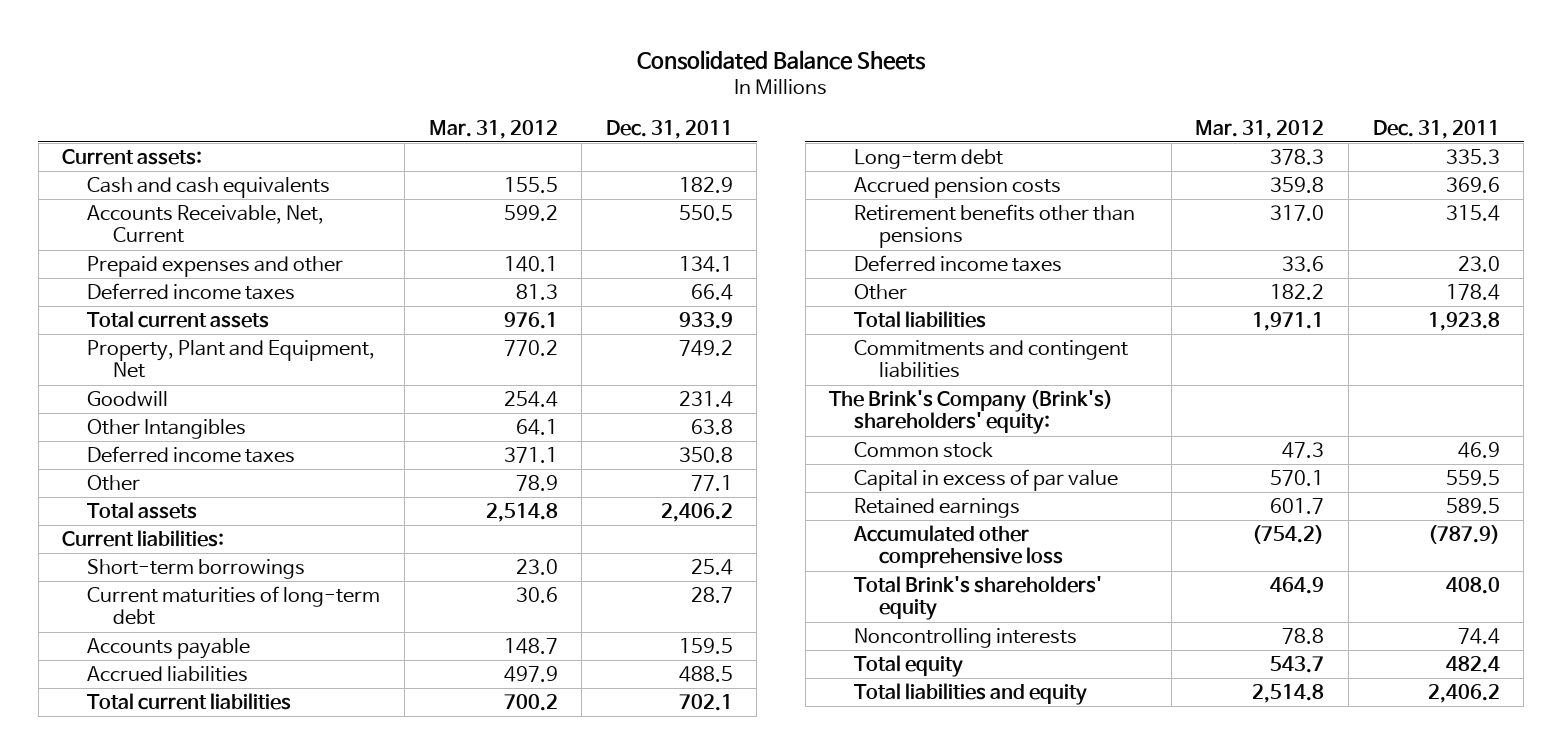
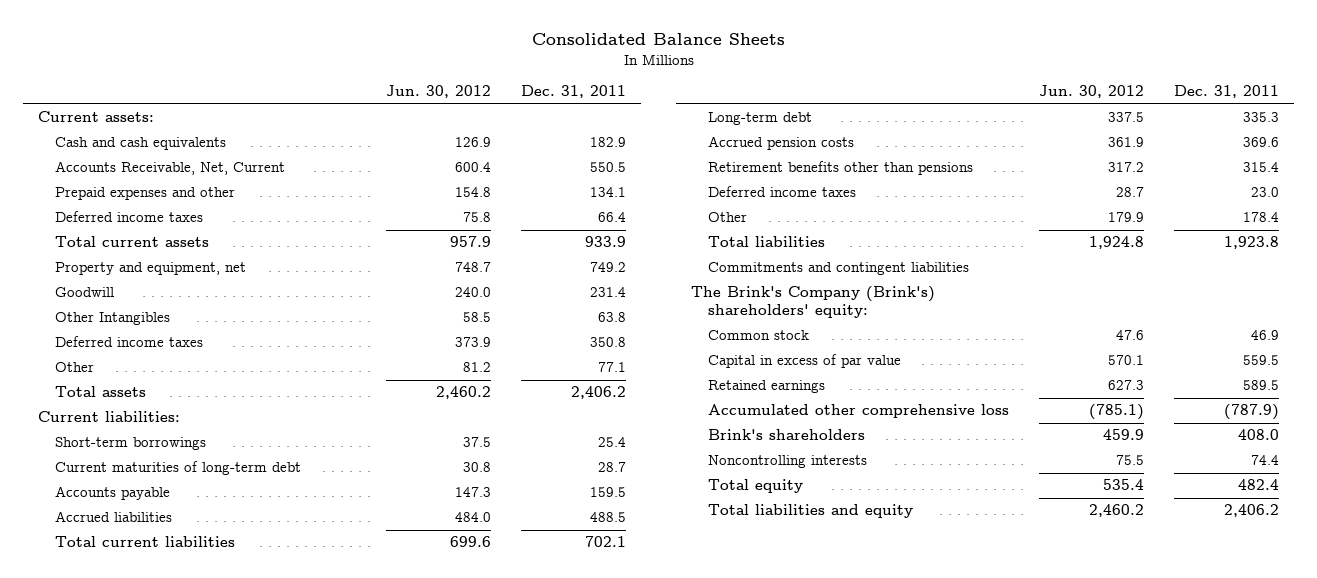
- | Mar. 31, 2012 | Dec. 31, 2011
+ | Jun. 30, 2012 | Dec. 31, 2011
- Property, Plant and Equipment, Net | 770.2 | 749.2
+ Property and equipment, net | 748.7 | 749.2
- Total Brink's shareholders' equity | 464.9 | 408.0
+ Brink's shareholders | 459.9 | 408.0

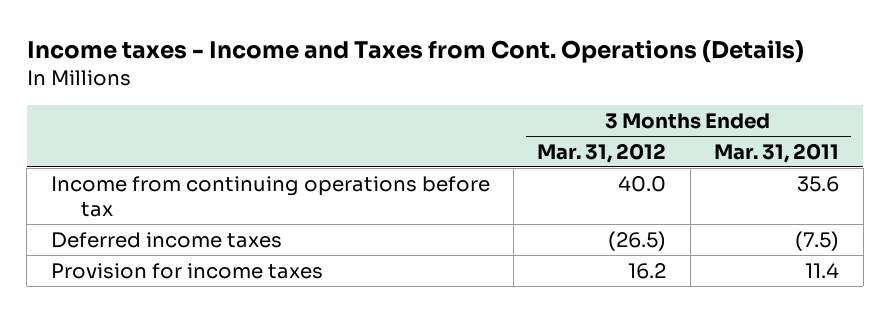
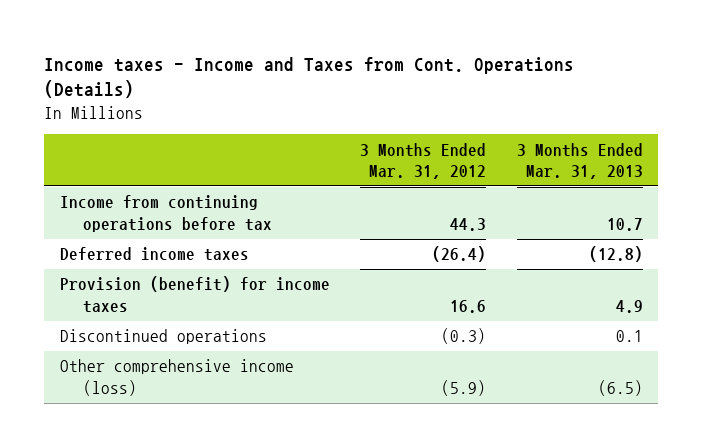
- | 3 Months Ended Mar. 31, 2012 | 3 Months Ended Mar. 31, 2011
+ | 3 Months Ended Mar. 31, 2012 | 3 Months Ended Mar. 31, 2013
- Income from continuing operations before tax | 40.0 | 35.6
- Deferred income taxes | (26.5) | (7.5)
- Provision for income taxes | 16.2 | 11.4
+ Income from continuing operations before tax | 44.3 | 10.7
+ Deferred income taxes | (26.4) | (12.8)
+ Provision (benefit) for income taxes | 16.6 | 4.9
+ Discontinued operations | (0.3) | 0.1
+ Other comprehensive income (loss) | (5.9) | (6.5)

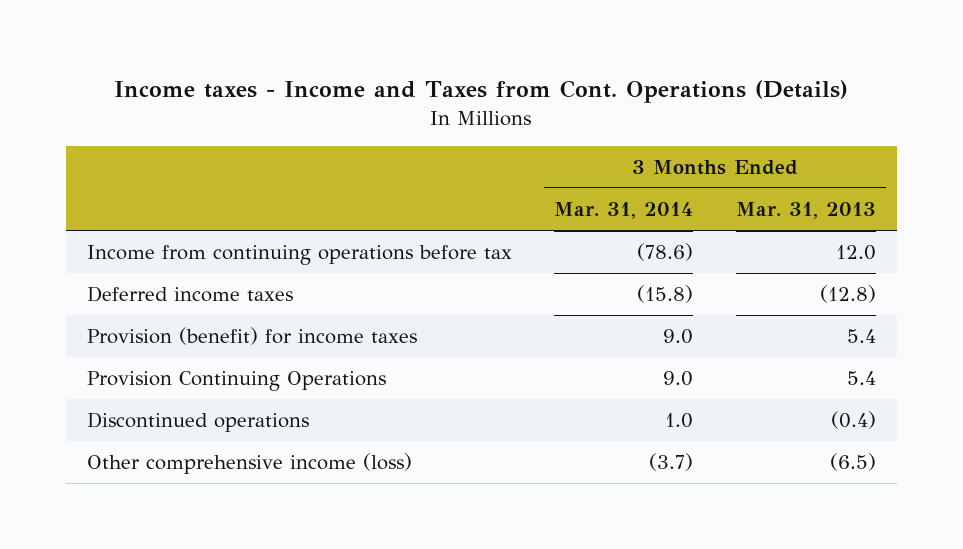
- | 3 Months Ended Mar. 31, 2012 | 3 Months Ended Mar. 31, 2013
+ | 3 Months Ended Mar. 31, 2014 | 3 Months Ended Mar. 31, 2013
- Income from continuing operations before tax | 44.3 | 10.7
+ Income from continuing operations before tax | (78.6) | 12.0
- Provision (benefit) for income taxes | 16.6 | 4.9
- Discontinued operations | (0.3) | 0.1
+ Provision (benefit) for income taxes | 9.0 | 5.4
+ Provision Continuing Operations | 9.0 | 5.4
+ Discontinued operations | 1.0 | (0.4)

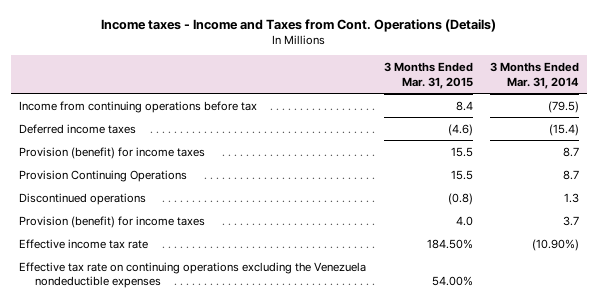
- | 3 Months Ended Mar. 31, 2014 | 3 Months Ended Mar. 31, 2013
+ | 3 Months Ended Mar. 31, 2015 | 3 Months Ended Mar. 31, 2014
- Income from continuing operations before tax | (78.6) | 12.0
- Deferred income taxes | (15.8) | (12.8)
- Provision (benefit) for income taxes | 9.0 | 5.4
- Provision Continuing Operations | 9.0 | 5.4
- Discontinued operations | 1.0 | (0.4)
- Other comprehensive income (loss) | (3.7) | (6.5)
+ Income from continuing operations before tax | 8.4 | (79.5)
+ Deferred income taxes | (4.6) | (15.4)
+ Provision (benefit) for income taxes | 15.5 | 8.7
+ Provision Continuing Operations | 15.5 | 8.7
+ Discontinued operations | (0.8) | 1.3
+ Provision (benefit) for income taxes | 4.0 | 3.7
+ Effective income tax rate | 184.50% | (10.90%)
+ Effective tax rate on continuing operations excluding the Venezuela nondeductible expenses | 54.00% |

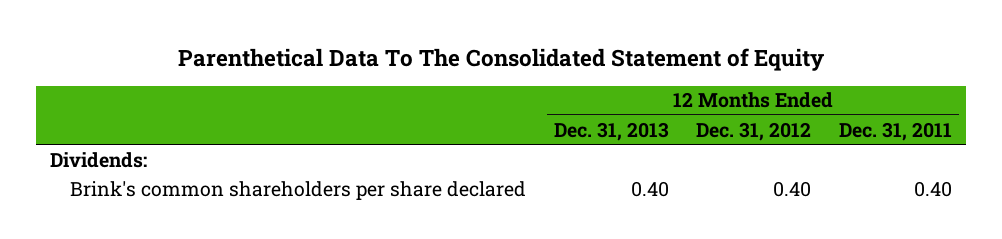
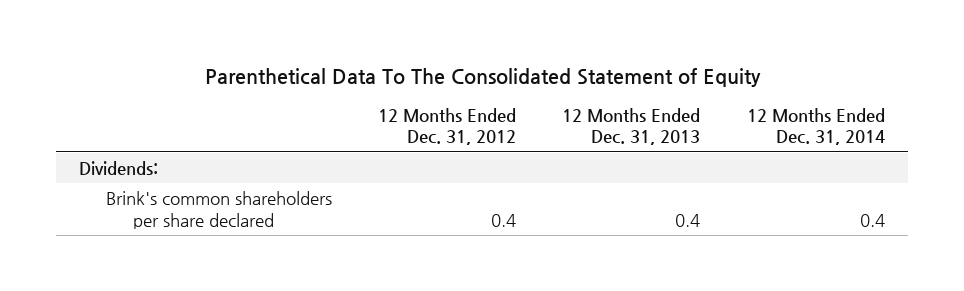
- | 12 Months Ended Dec. 31, 2013 | 12 Months Ended Dec. 31, 2012 | 12 Months Ended Dec. 31, 2011
+ | 12 Months Ended Dec. 31, 2012 | 12 Months Ended Dec. 31, 2013 | 12 Months Ended Dec. 31, 2014
- Brink's common shareholders per share declared | 0.40 | 0.40 | 0.40
+ Brink's common shareholders per share declared | 0.4 | 0.4 | 0.4

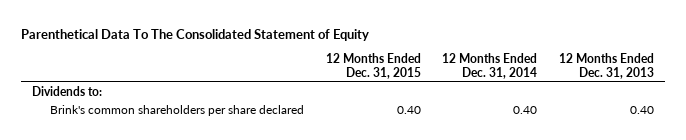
- | 12 Months Ended Dec. 31, 2012 | 12 Months Ended Dec. 31, 2013 | 12 Months Ended Dec. 31, 2014
+ | 12 Months Ended Dec. 31, 2015 | 12 Months Ended Dec. 31, 2014 | 12 Months Ended Dec. 31, 2013
- Dividends:
- Brink's common shareholders per share declared | 0.4 | 0.4 | 0.4
+ Dividends to:
+ Brink's common shareholders per share declared | 0.40 | 0.40 | 0.40

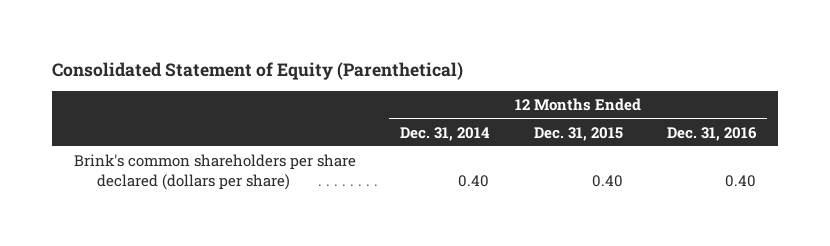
- Parenthetical Data To The Consolidated Statement of Equity
+ Consolidated Statement of Equity (Parenthetical)
- | 12 Months Ended Dec. 31, 2015 | 12 Months Ended Dec. 31, 2014 | 12 Months Ended Dec. 31, 2013
+ | 12 Months Ended Dec. 31, 2014 | 12 Months Ended Dec. 31, 2015 | 12 Months Ended Dec. 31, 2016
- Dividends to:
- Brink's common shareholders per share declared | 0.40 | 0.40 | 0.40
+ Brink's common shareholders per share declared (dollars per share) | 0.40 | 0.40 | 0.40

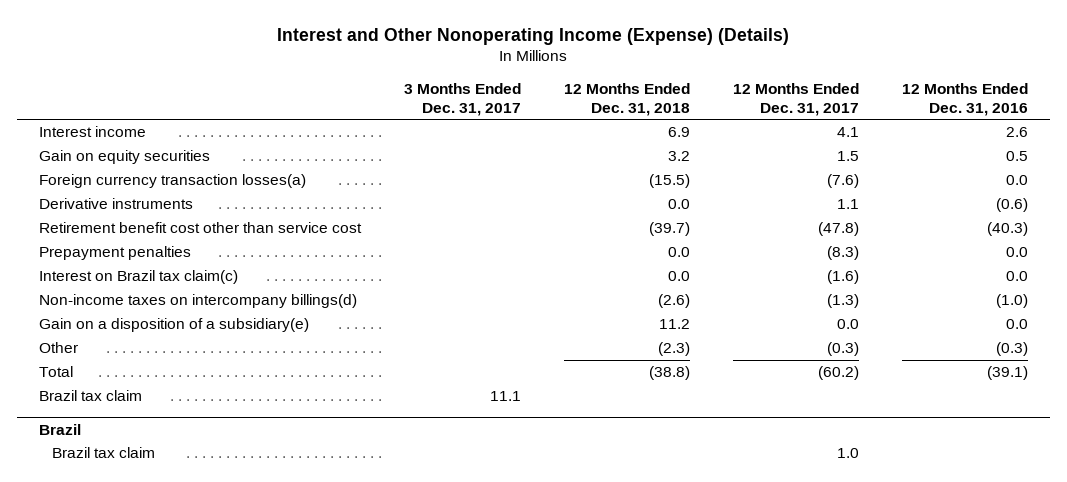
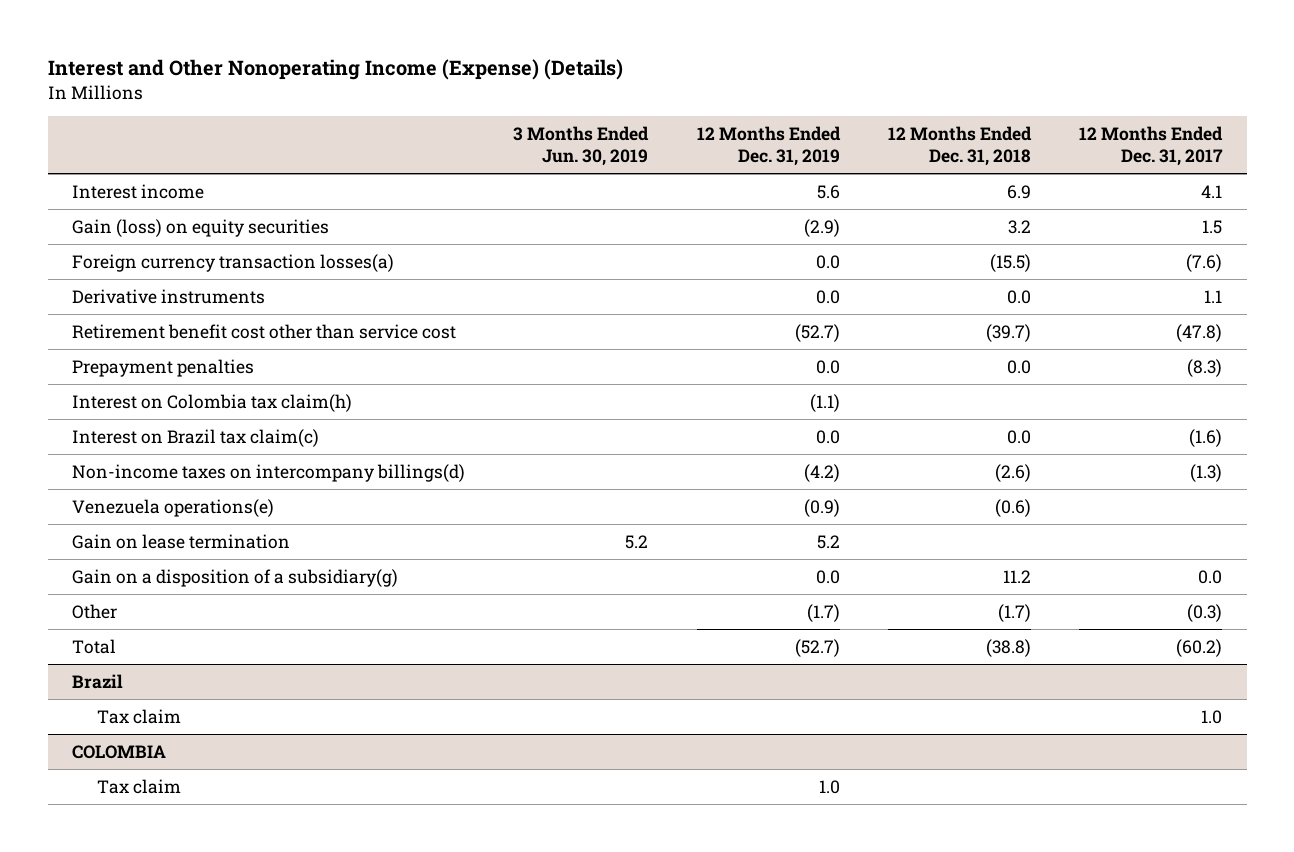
- | 3 Months Ended Dec. 31, 2017 | 12 Months Ended Dec. 31, 2018 | 12 Months Ended Dec. 31, 2017 | 12 Months Ended Dec. 31, 2016
+ | 3 Months Ended Jun. 30, 2019 | 12 Months Ended Dec. 31, 2019 | 12 Months Ended Dec. 31, 2018 | 12 Months Ended Dec. 31, 2017
- Gain on equity securities | | 3.2 | 1.5 | 0.5
+ Gain (loss) on equity securities | | (2.9) | 3.2 | 1.5
+ Interest on Colombia tax claim(h) | | (1.1) | |
- Gain on a disposition of a subsidiary(e) | | 11.2 | 0.0 | 0.0
- Other | | (2.3) | (0.3) | (0.3)
+ Venezuela operations(e) | | (0.9) | (0.6) |
+ Gain on lease termination | 5.2 | 5.2 | |
+ Gain on a disposition of a subsidiary(g) | | 0.0 | 11.2 | 0.0
+ Other | | (1.7) | (1.7) | (0.3)
- Brazil tax claim | 11.1 | | |
@ Brazil
- Brazil tax claim | | | 1.0 |
+ Tax claim | | | | 1.0
+ COLOMBIA
+ Tax claim | | 1.0 | |

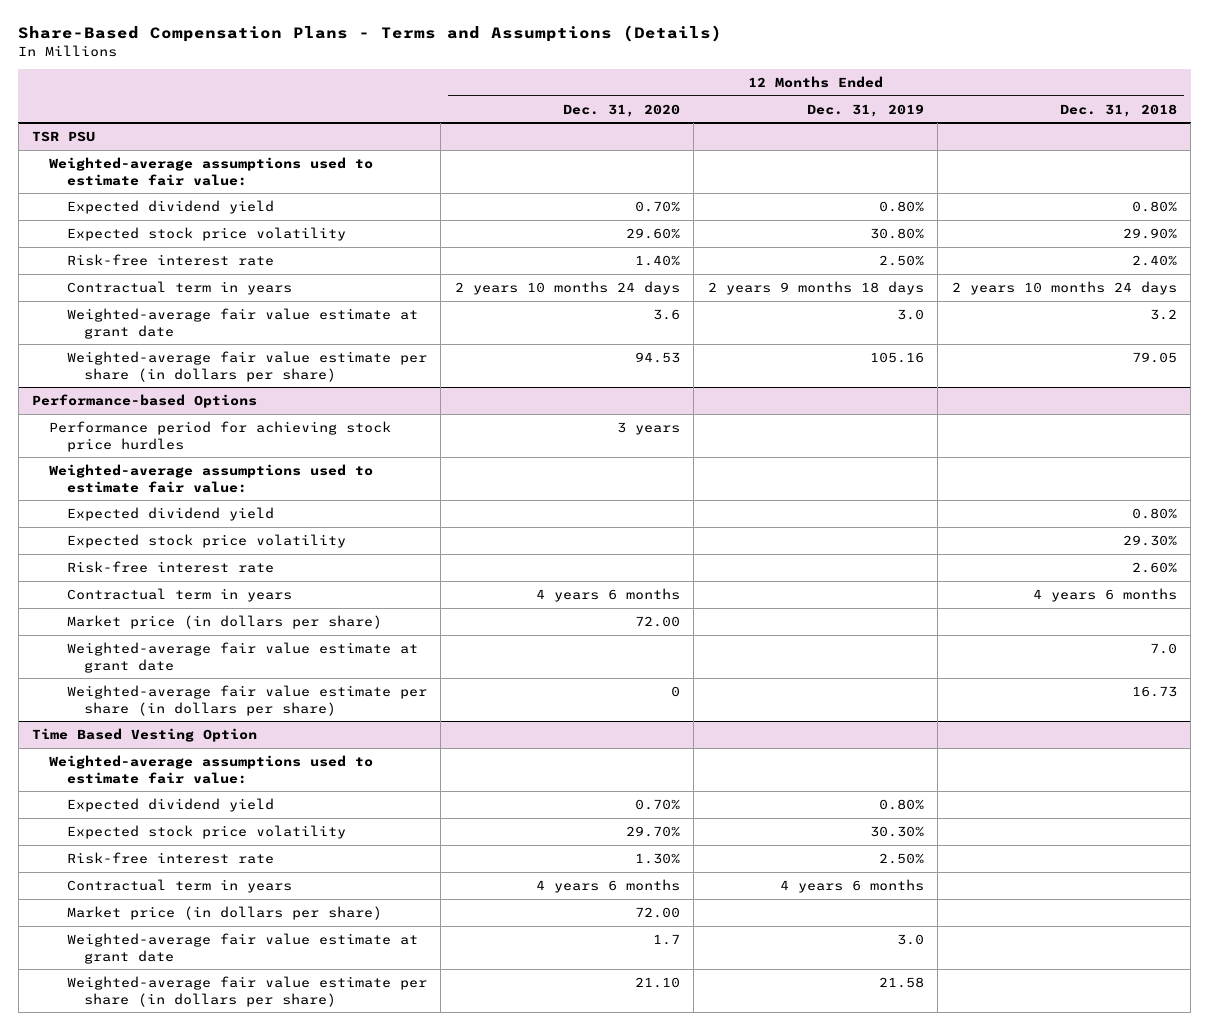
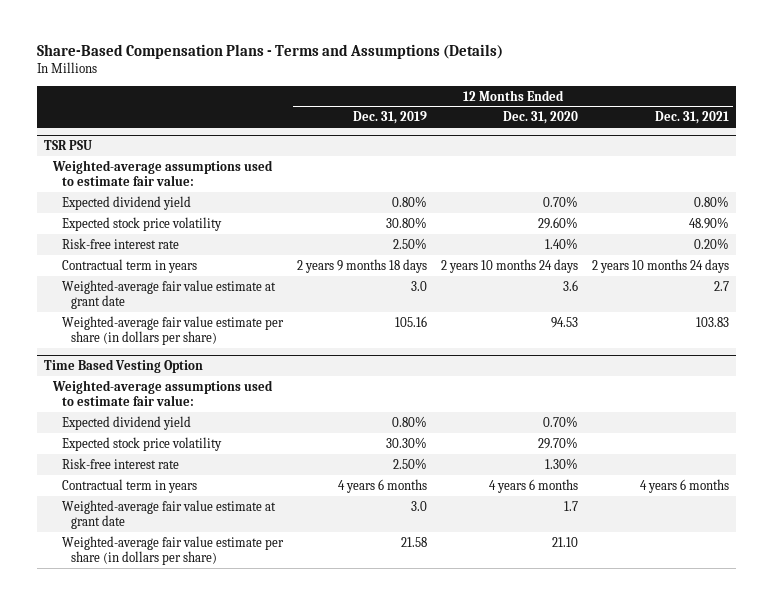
- | 12 Months Ended Dec. 31, 2020 | 12 Months Ended Dec. 31, 2019 | 12 Months Ended Dec. 31, 2018
+ | 12 Months Ended Dec. 31, 2019 | 12 Months Ended Dec. 31, 2020 | 12 Months Ended Dec. 31, 2021
- Performance-based Options
- Performance period for achieving stock price hurdles | 3 years | |
- Weighted-average assumptions used to estimate fair value:
- Expected dividend yield | | | 0.80%
- Expected stock price volatility | | | 29.30%
- Risk-free interest rate | | | 2.60%
- Contractual term in years | 4 years 6 months | | 4 years 6 months
- Market price (in dollars per share) | 72.00 | |
- Weighted-average fair value estimate at grant date | | | 7.0
- Weighted-average fair value estimate per share (in dollars per share) | 0 | | 16.73
@ Time Based Vesting Option
- Market price (in dollars per share) | 72.00 | |

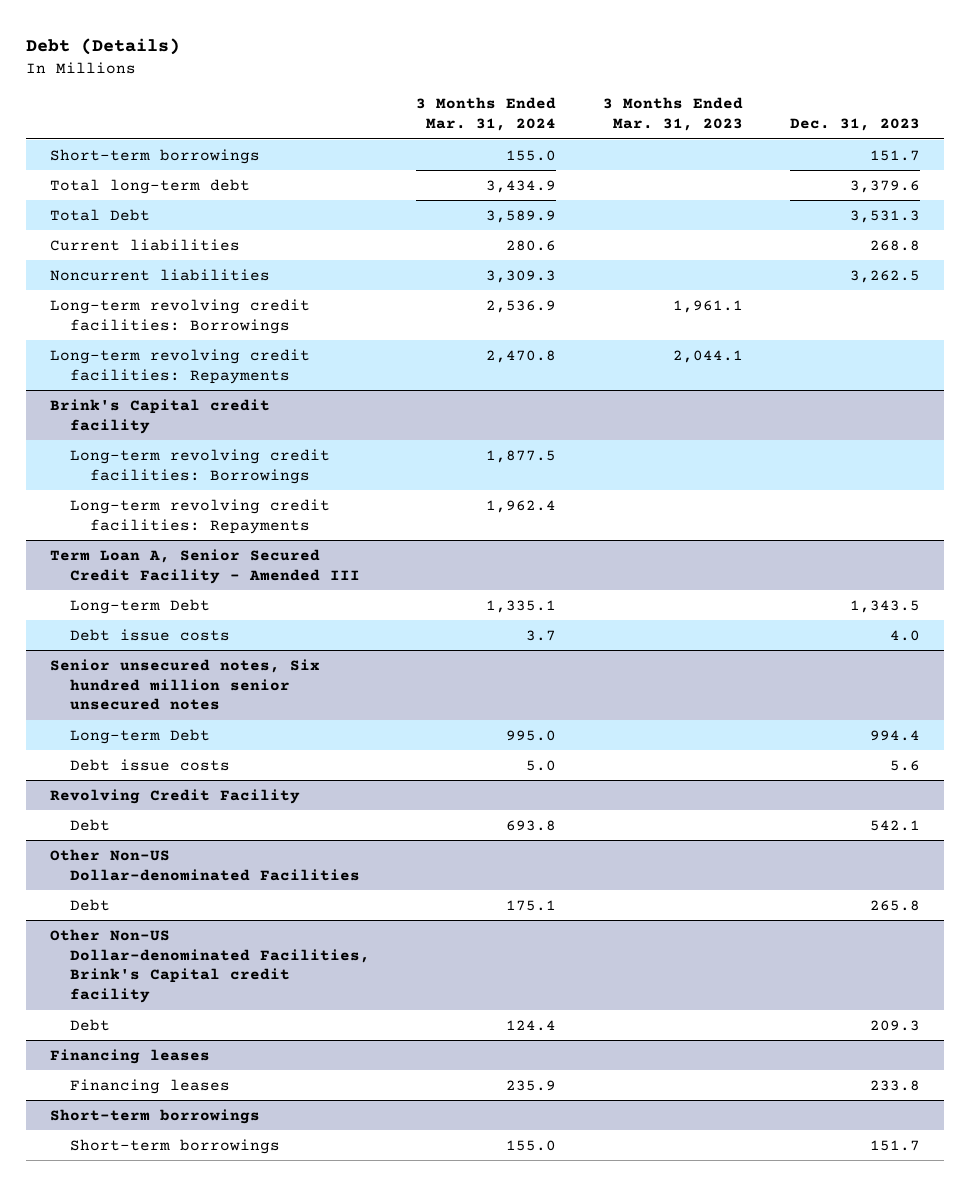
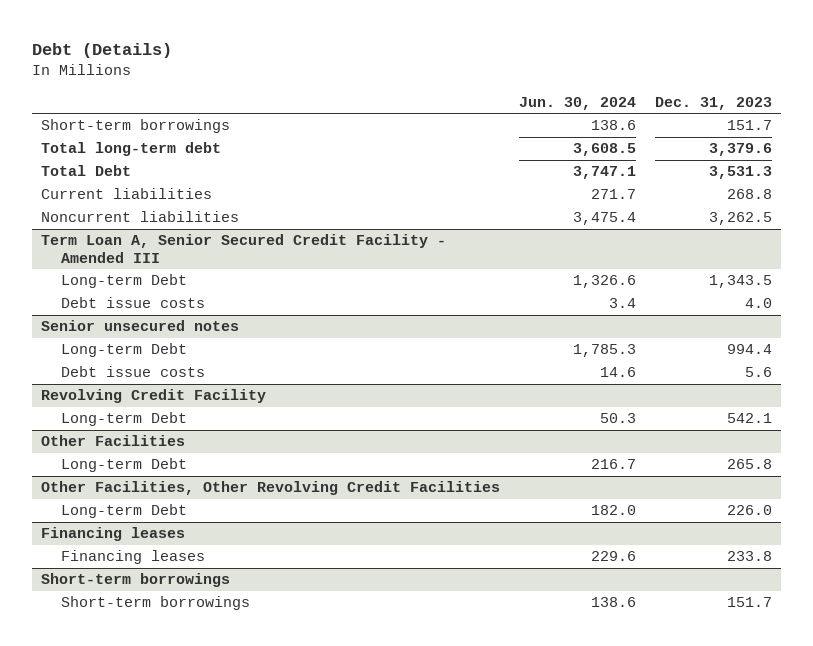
- | 3 Months Ended Mar. 31, 2024 | 3 Months Ended Mar. 31, 2023 | Dec. 31, 2023
+ | Jun. 30, 2024 | Dec. 31, 2023
- Long-term revolving credit facilities: Borrowings | 2,536.9 | 1,961.1 |
- Long-term revolving credit facilities: Repayments | 2,470.8 | 2,044.1 |
- Brink's Capital credit facility
- Long-term revolving credit facilities: Borrowings | 1,877.5 | |
- Long-term revolving credit facilities: Repayments | 1,962.4 | |
- Senior unsecured notes, Six hundred million senior unsecured notes
+ Senior unsecured notes
@ Revolving Credit Facility
- Debt | 693.8 | | 542.1
- Other Non-US Dollar-denominated Facilities
- Debt | 175.1 | | 265.8
- Other Non-US Dollar-denominated Facilities, Brink's Capital credit facility
- Debt | 124.4 | | 209.3
@ Revolving Credit Facility
+ Long-term Debt | 50.3 | 542.1
+ Other Facilities
+ Long-term Debt | 216.7 | 265.8
+ Other Facilities, Other Revolving Credit Facilities
+ Long-term Debt | 182.0 | 226.0

